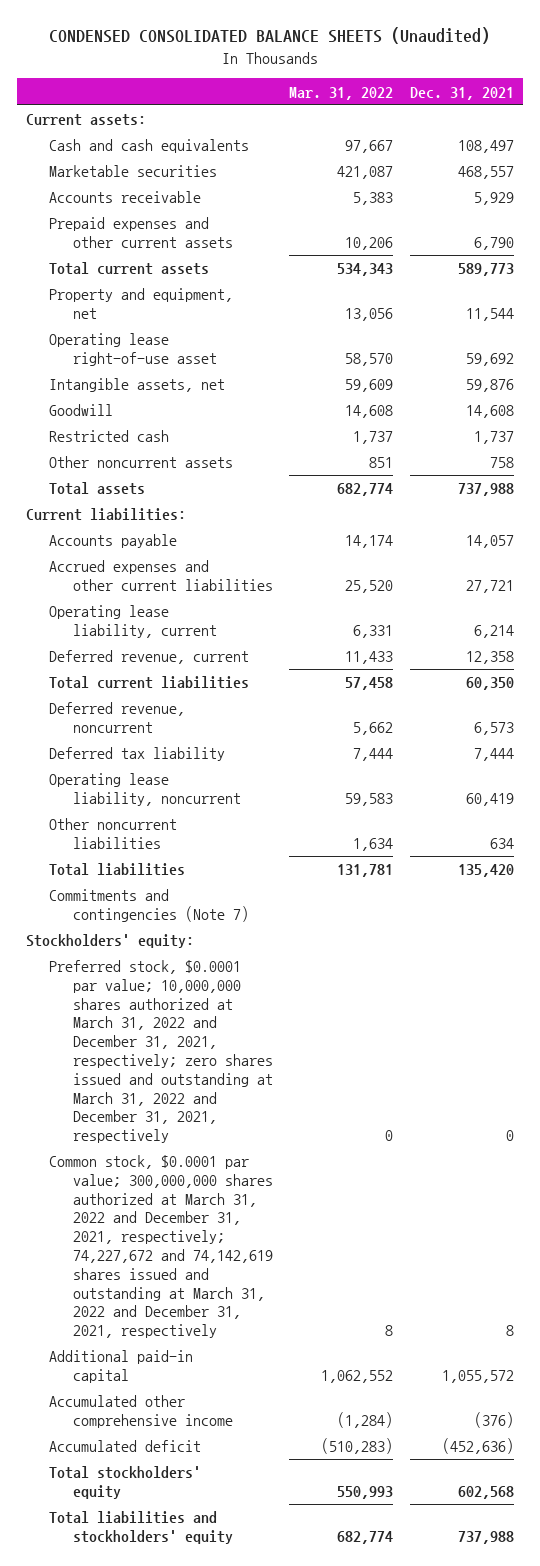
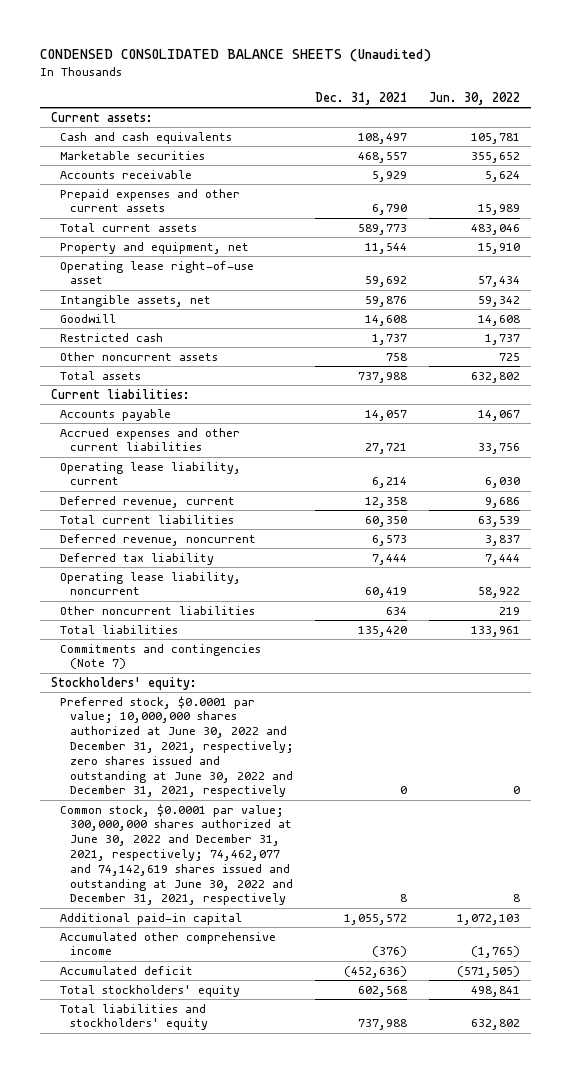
- | Mar. 31, 2022 | Dec. 31, 2021
+ | Dec. 31, 2021 | Jun. 30, 2022
- Preferred stock, $0.0001 par value; 10,000,000 shares authorized at March 31, 2022 and December 31, 2021, respectively; zero shares issued and outstanding at March 31, 2022 and December 31, 2021, respectively | 0 | 0
- Common stock, $0.0001 par value; 300,000,000 shares authorized at March 31, 2022 and December 31, 2021, respectively; 74,227,672 and 74,142,619 shares issued and outstanding at March 31, 2022 and December 31, 2021, respectively | 8 | 8
+ Preferred stock, $0.0001 par value; 10,000,000 shares authorized at June 30, 2022 and December 31, 2021, respectively; zero shares issued and outstanding at June 30, 2022 and December 31, 2021, respectively | 0 | 0
+ Common stock, $0.0001 par value; 300,000,000 shares authorized at June 30, 2022 and December 31, 2021, respectively; 74,462,077 and 74,142,619 shares issued and outstanding at June 30, 2022 and December 31, 2021, respectively | 8 | 8

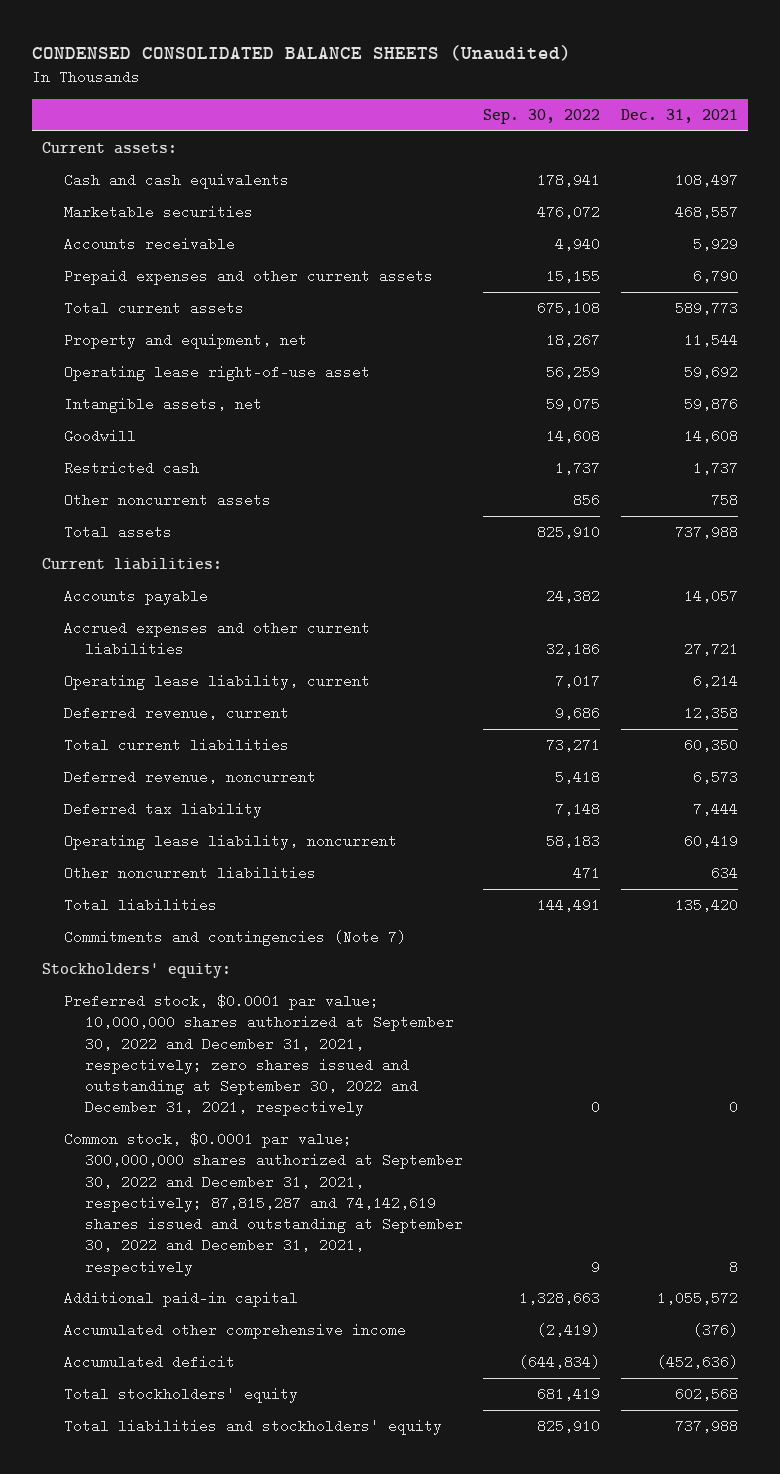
- | Dec. 31, 2021 | Jun. 30, 2022
+ | Sep. 30, 2022 | Dec. 31, 2021
- Preferred stock, $0.0001 par value; 10,000,000 shares authorized at June 30, 2022 and December 31, 2021, respectively; zero shares issued and outstanding at June 30, 2022 and December 31, 2021, respectively | 0 | 0
- Common stock, $0.0001 par value; 300,000,000 shares authorized at June 30, 2022 and December 31, 2021, respectively; 74,462,077 and 74,142,619 shares issued and outstanding at June 30, 2022 and December 31, 2021, respectively | 8 | 8
+ Preferred stock, $0.0001 par value; 10,000,000 shares authorized at September 30, 2022 and December 31, 2021, respectively; zero shares issued and outstanding at September 30, 2022 and December 31, 2021, respectively | 0 | 0
+ Common stock, $0.0001 par value; 300,000,000 shares authorized at September 30, 2022 and December 31, 2021, respectively; 87,815,287 and 74,142,619 shares issued and outstanding at September 30, 2022 and December 31, 2021, respectively | 9 | 8

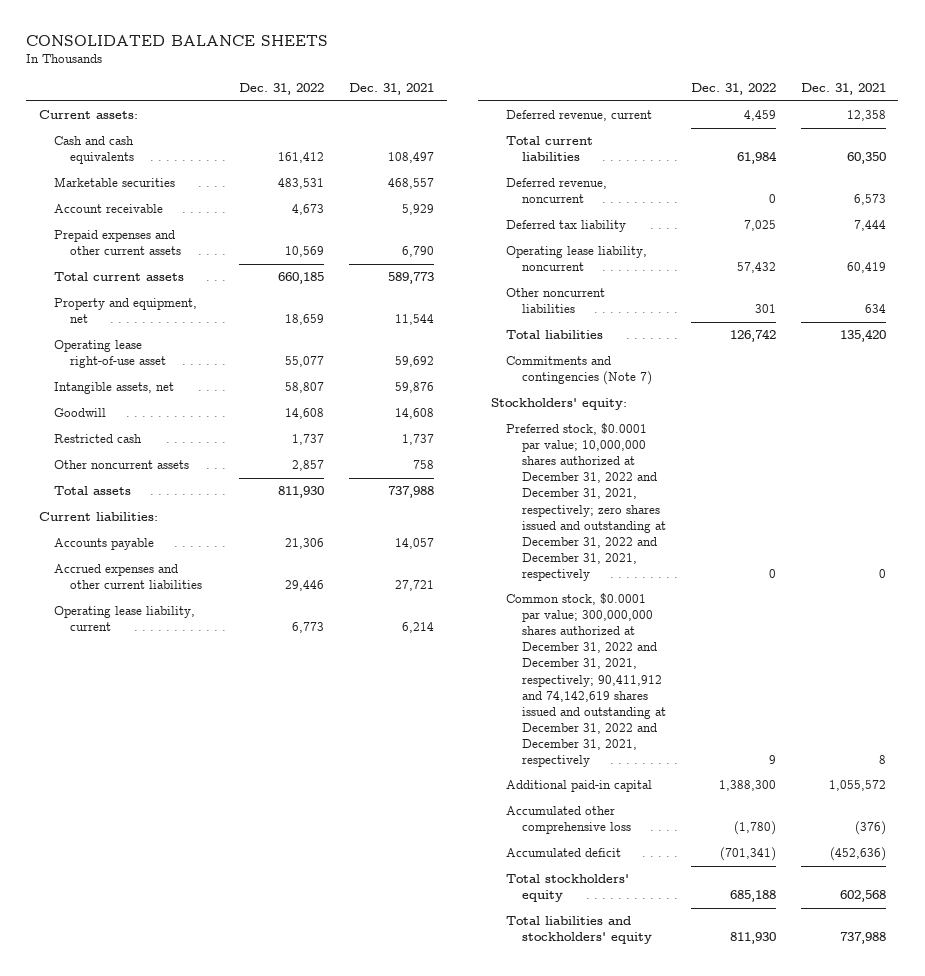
- CONDENSED CONSOLIDATED BALANCE SHEETS (Unaudited)
+ CONSOLIDATED BALANCE SHEETS
- | Sep. 30, 2022 | Dec. 31, 2021
+ | Dec. 31, 2022 | Dec. 31, 2021
- Accounts receivable | 4,940 | 5,929
+ Account receivable | 4,673 | 5,929
- Preferred stock, $0.0001 par value; 10,000,000 shares authorized at September 30, 2022 and December 31, 2021, respectively; zero shares issued and outstanding at September 30, 2022 and December 31, 2021, respectively | 0 | 0
- Common stock, $0.0001 par value; 300,000,000 shares authorized at September 30, 2022 and December 31, 2021, respectively; 87,815,287 and 74,142,619 shares issued and outstanding at September 30, 2022 and December 31, 2021, respectively | 9 | 8
+ Preferred stock, $0.0001 par value; 10,000,000 shares authorized at December 31, 2022 and December 31, 2021, respectively; zero shares issued and outstanding at December 31, 2022 and December 31, 2021, respectively | 0 | 0
+ Common stock, $0.0001 par value; 300,000,000 shares authorized at December 31, 2022 and December 31, 2021, respectively; 90,411,912 and 74,142,619 shares issued and outstanding at December 31, 2022 and December 31, 2021, respectively | 9 | 8
- Accumulated other comprehensive income | (2,419) | (376)
+ Accumulated other comprehensive loss | (1,780) | (376)

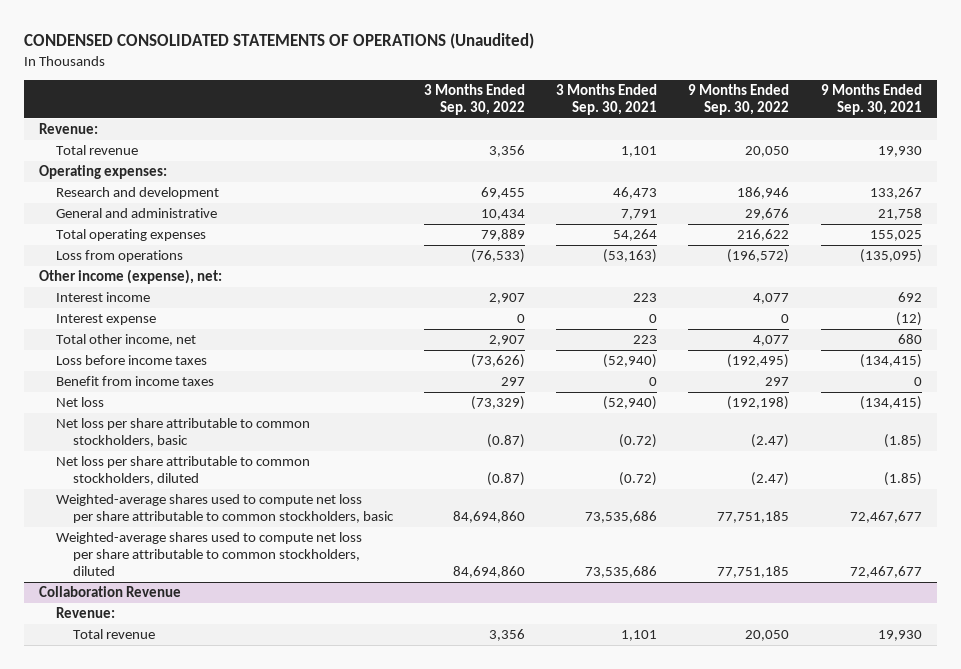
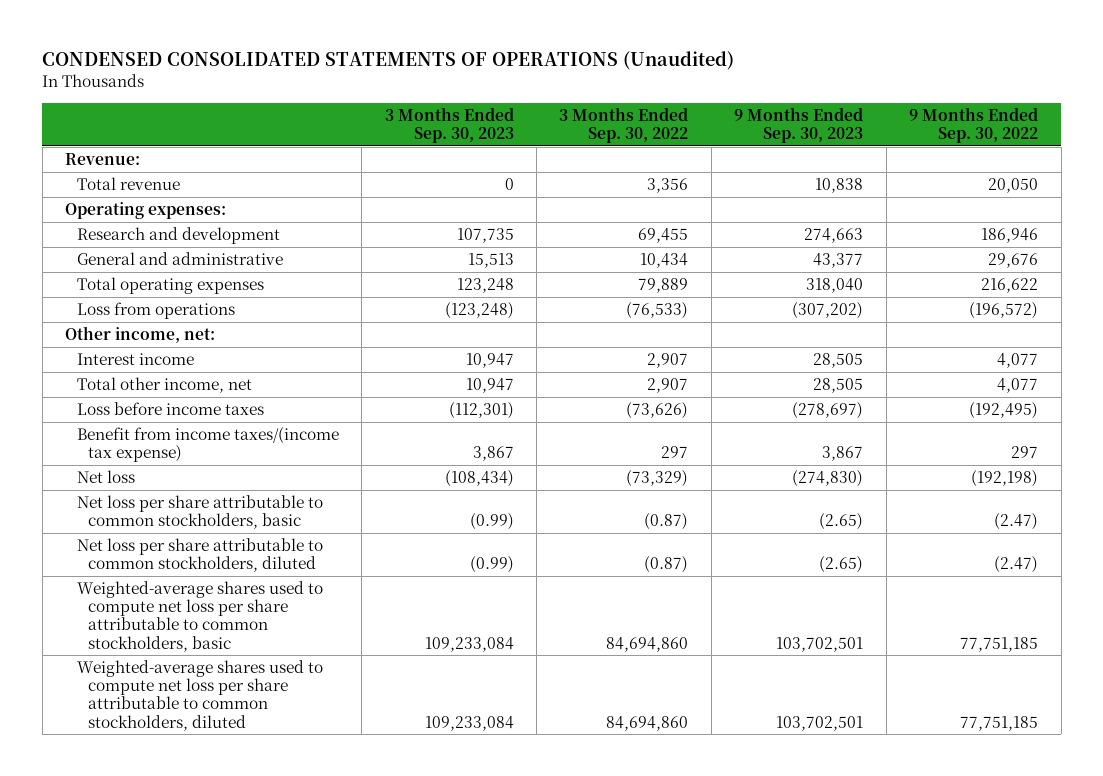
- | 3 Months Ended Sep. 30, 2022 | 3 Months Ended Sep. 30, 2021 | 9 Months Ended Sep. 30, 2022 | 9 Months Ended Sep. 30, 2021
+ | 3 Months Ended Sep. 30, 2023 | 3 Months Ended Sep. 30, 2022 | 9 Months Ended Sep. 30, 2023 | 9 Months Ended Sep. 30, 2022
- Other income (expense), net:
+ Other income, net:
- Interest expense | 0 | 0 | 0 | (12)
- Benefit from income taxes | 297 | 0 | 297 | 0
+ Benefit from income taxes/(income tax expense) | 3,867 | 297 | 3,867 | 297
- Collaboration Revenue
- Revenue:
- Total revenue | 3,356 | 1,101 | 20,050 | 19,930

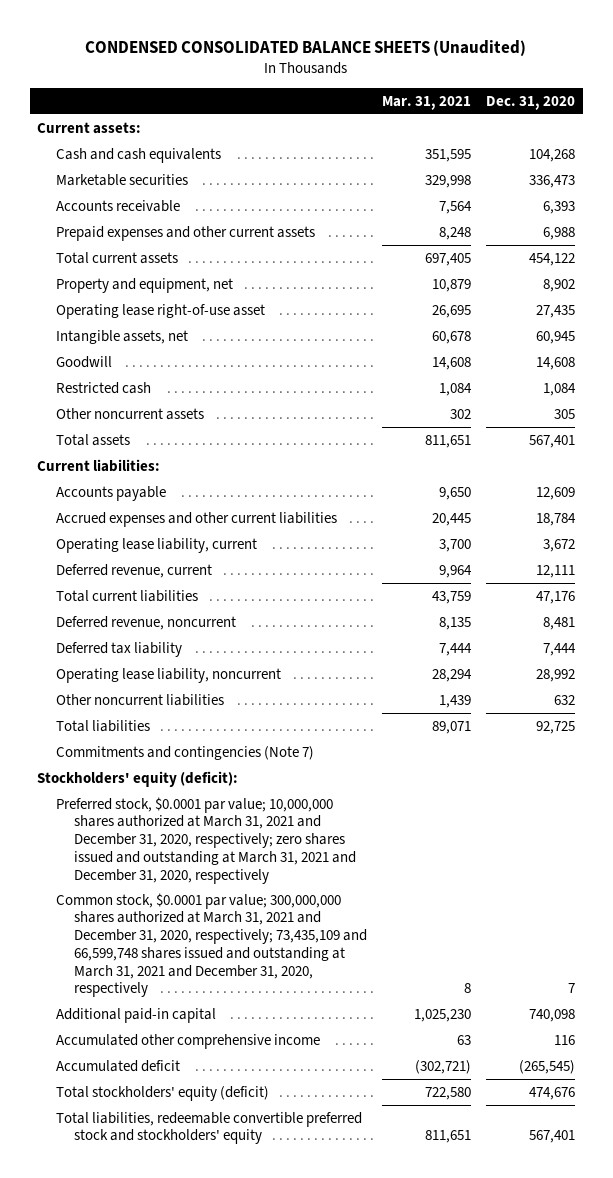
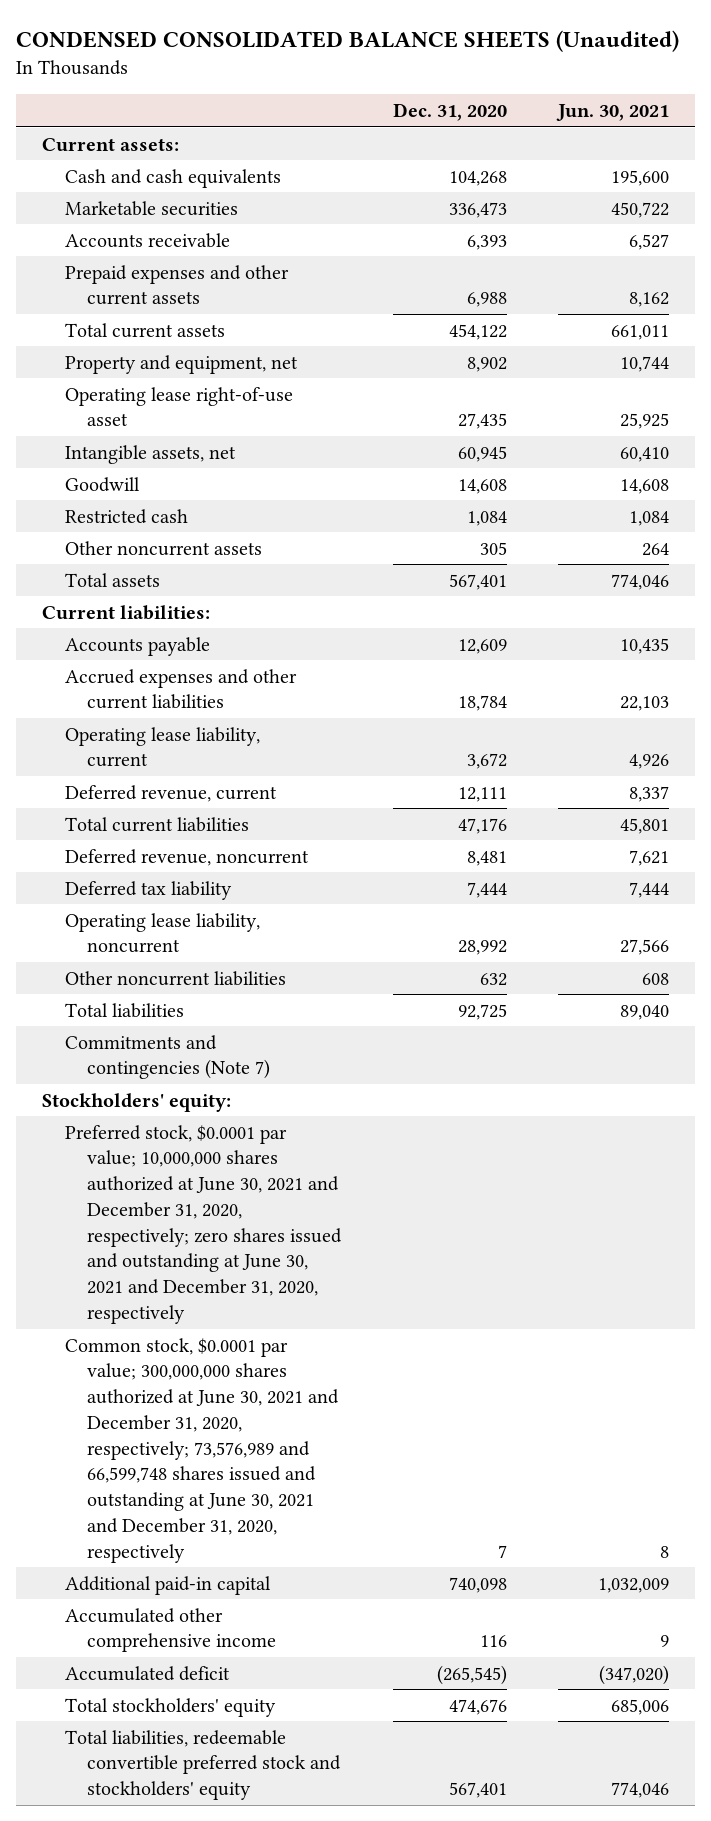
- | Mar. 31, 2021 | Dec. 31, 2020
+ | Dec. 31, 2020 | Jun. 30, 2021
- Stockholders' equity (deficit):
- Preferred stock, $0.0001 par value; 10,000,000 shares authorized at March 31, 2021 and December 31, 2020, respectively; zero shares issued and outstanding at March 31, 2021 and December 31, 2020, respectively
- Common stock, $0.0001 par value; 300,000,000 shares authorized at March 31, 2021 and December 31, 2020, respectively; 73,435,109 and 66,599,748 shares issued and outstanding at March 31, 2021 and December 31, 2020, respectively | 8 | 7
+ Stockholders' equity:
+ Preferred stock, $0.0001 par value; 10,000,000 shares authorized at June 30, 2021 and December 31, 2020, respectively; zero shares issued and outstanding at June 30, 2021 and December 31, 2020, respectively
+ Common stock, $0.0001 par value; 300,000,000 shares authorized at June 30, 2021 and December 31, 2020, respectively; 73,576,989 and 66,599,748 shares issued and outstanding at June 30, 2021 and December 31, 2020, respectively | 7 | 8
- Total stockholders' equity (deficit) | 722,580 | 474,676
+ Total stockholders' equity | 474,676 | 685,006

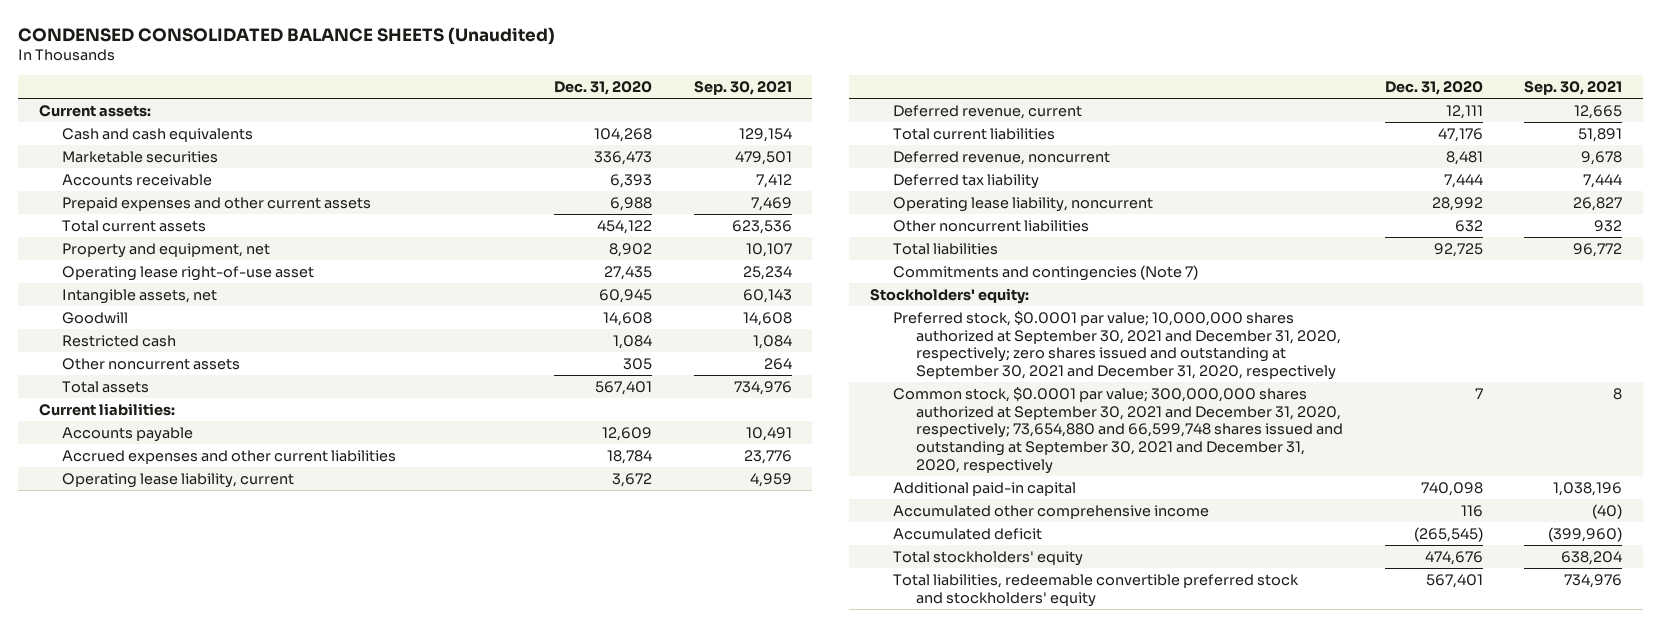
- | Dec. 31, 2020 | Jun. 30, 2021
+ | Dec. 31, 2020 | Sep. 30, 2021
- Preferred stock, $0.0001 par value; 10,000,000 shares authorized at June 30, 2021 and December 31, 2020, respectively; zero shares issued and outstanding at June 30, 2021 and December 31, 2020, respectively
- Common stock, $0.0001 par value; 300,000,000 shares authorized at June 30, 2021 and December 31, 2020, respectively; 73,576,989 and 66,599,748 shares issued and outstanding at June 30, 2021 and December 31, 2020, respectively | 7 | 8
+ Preferred stock, $0.0001 par value; 10,000,000 shares authorized at September 30, 2021 and December 31, 2020, respectively; zero shares issued and outstanding at September 30, 2021 and December 31, 2020, respectively
+ Common stock, $0.0001 par value; 300,000,000 shares authorized at September 30, 2021 and December 31, 2020, respectively; 73,654,880 and 66,599,748 shares issued and outstanding at September 30, 2021 and December 31, 2020, respectively | 7 | 8

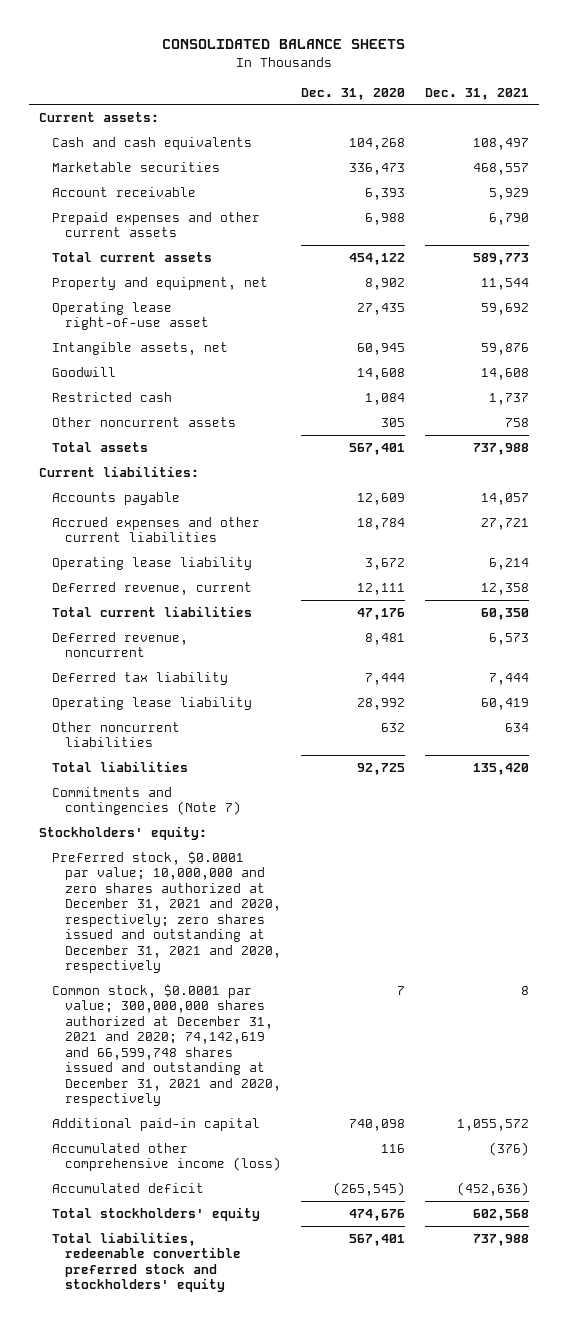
- CONDENSED CONSOLIDATED BALANCE SHEETS (Unaudited)
+ CONSOLIDATED BALANCE SHEETS
- | Dec. 31, 2020 | Sep. 30, 2021
+ | Dec. 31, 2020 | Dec. 31, 2021
- Accounts receivable | 6,393 | 7,412
+ Account receivable | 6,393 | 5,929
- Operating lease liability, current | 3,672 | 4,959
+ Operating lease liability | 3,672 | 6,214
- Operating lease liability, noncurrent | 28,992 | 26,827
+ Operating lease liability | 28,992 | 60,419
- Preferred stock, $0.0001 par value; 10,000,000 shares authorized at September 30, 2021 and December 31, 2020, respectively; zero shares issued and outstanding at September 30, 2021 and December 31, 2020, respectively
- Common stock, $0.0001 par value; 300,000,000 shares authorized at September 30, 2021 and December 31, 2020, respectively; 73,654,880 and 66,599,748 shares issued and outstanding at September 30, 2021 and December 31, 2020, respectively | 7 | 8
+ Preferred stock, $0.0001 par value; 10,000,000 and zero shares authorized at December 31, 2021 and 2020, respectively; zero shares issued and outstanding at December 31, 2021 and 2020, respectively
+ Common stock, $0.0001 par value; 300,000,000 shares authorized at December 31, 2021 and 2020; 74,142,619 and 66,599,748 shares issued and outstanding at December 31, 2021 and 2020, respectively | 7 | 8
- Accumulated other comprehensive income | 116 | (40)
+ Accumulated other comprehensive income (loss) | 116 | (376)

